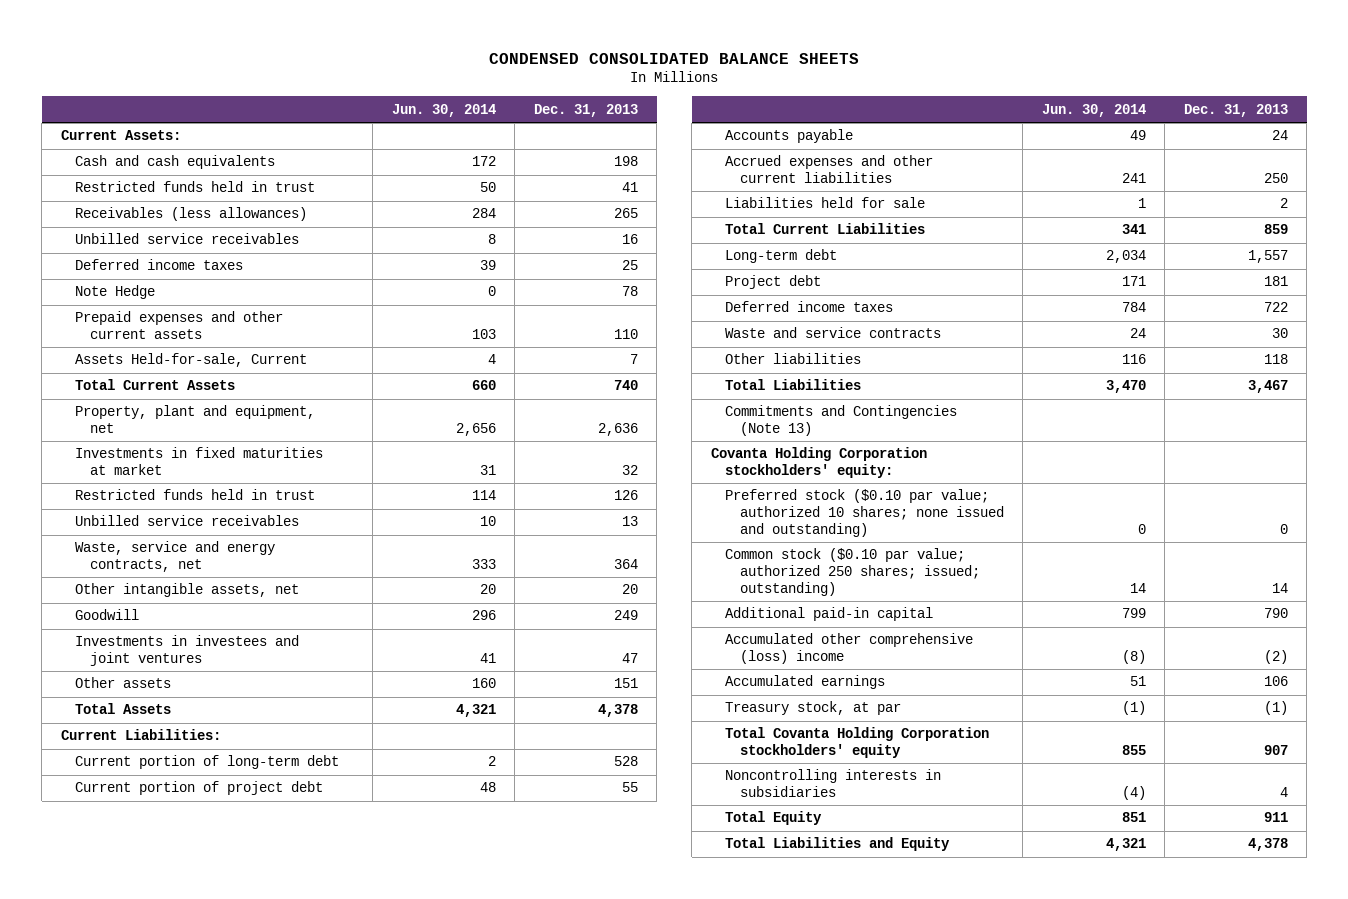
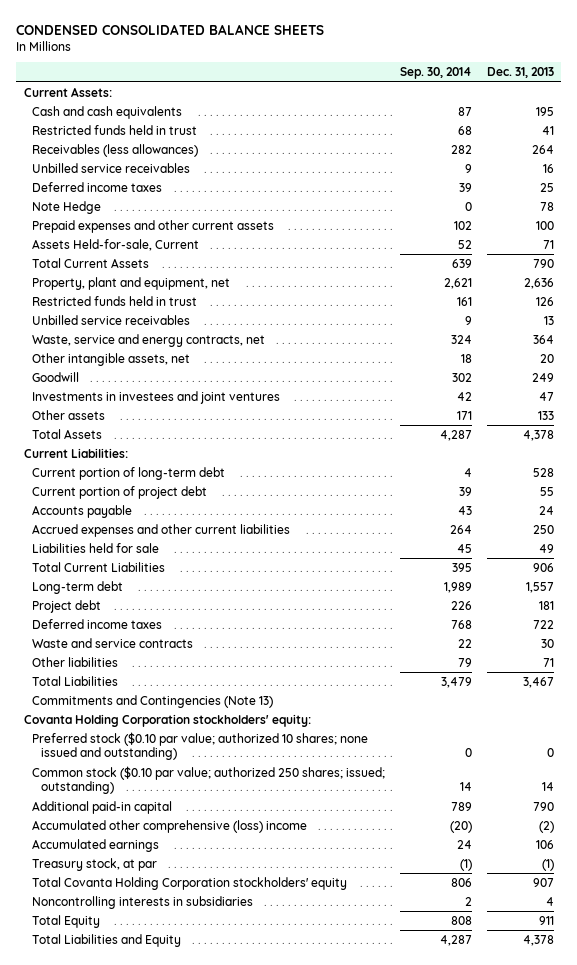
- | Jun. 30, 2014 | Dec. 31, 2013
+ | Sep. 30, 2014 | Dec. 31, 2013
- Cash and cash equivalents | 172 | 198
+ Cash and cash equivalents | 87 | 195
- Receivables (less allowances) | 284 | 265
+ Receivables (less allowances) | 282 | 264
- Prepaid expenses and other current assets | 103 | 110
- Assets Held-for-sale, Current | 4 | 7
- Total Current Assets | 660 | 740
+ Prepaid expenses and other current assets | 102 | 100
+ Assets Held-for-sale, Current | 52 | 71
+ Total Current Assets | 639 | 790
- Investments in fixed maturities at market | 31 | 32
- Other assets | 160 | 151
+ Other assets | 171 | 133
- Liabilities held for sale | 1 | 2
- Total Current Liabilities | 341 | 859
+ Liabilities held for sale | 45 | 49
+ Total Current Liabilities | 395 | 906
- Other liabilities | 116 | 118
+ Other liabilities | 79 | 71

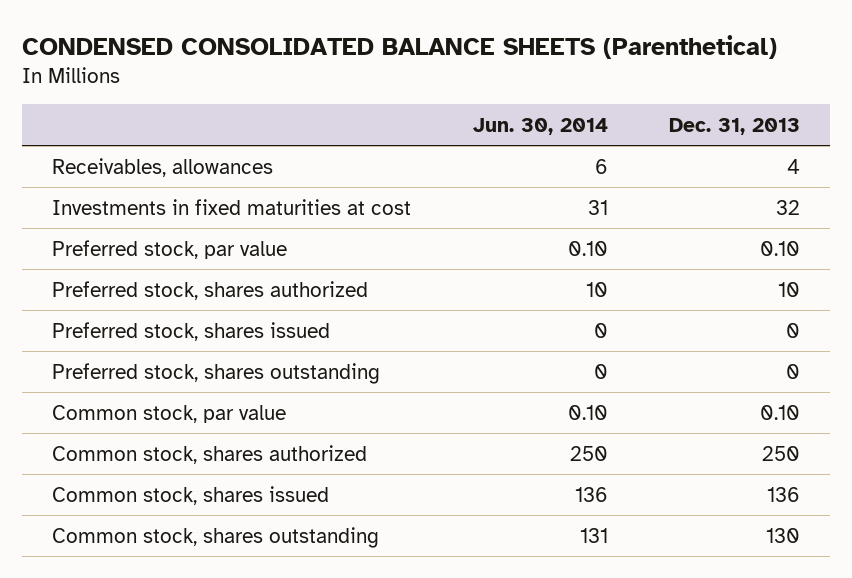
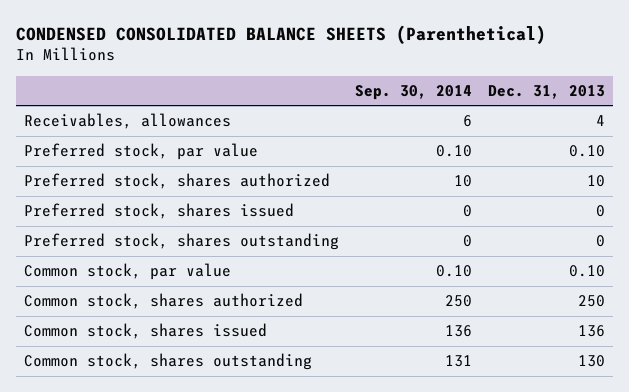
- | Jun. 30, 2014 | Dec. 31, 2013
+ | Sep. 30, 2014 | Dec. 31, 2013
- Investments in fixed maturities at cost | 31 | 32

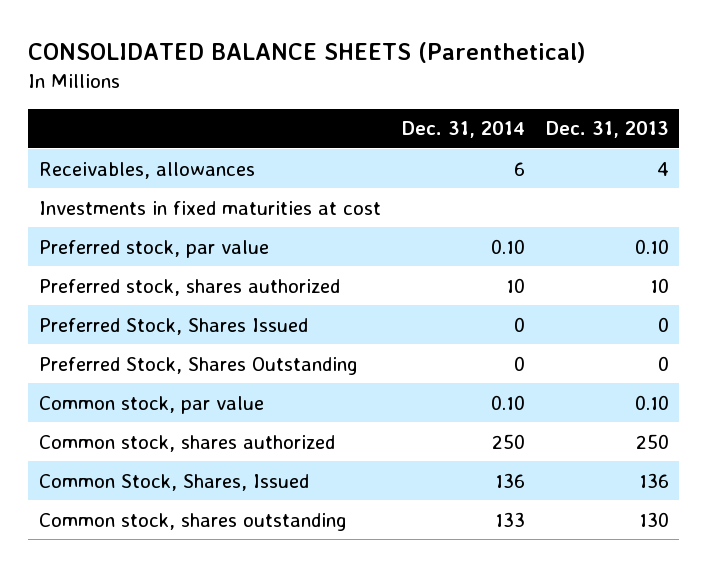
- CONDENSED CONSOLIDATED BALANCE SHEETS (Parenthetical)
+ CONSOLIDATED BALANCE SHEETS (Parenthetical)
- | Sep. 30, 2014 | Dec. 31, 2013
+ | Dec. 31, 2014 | Dec. 31, 2013
+ Investments in fixed maturities at cost
- Preferred stock, shares issued | 0 | 0
- Preferred stock, shares outstanding | 0 | 0
+ Preferred Stock, Shares Issued | 0 | 0
+ Preferred Stock, Shares Outstanding | 0 | 0
- Common stock, shares issued | 136 | 136
+ Common Stock, Shares, Issued | 136 | 136

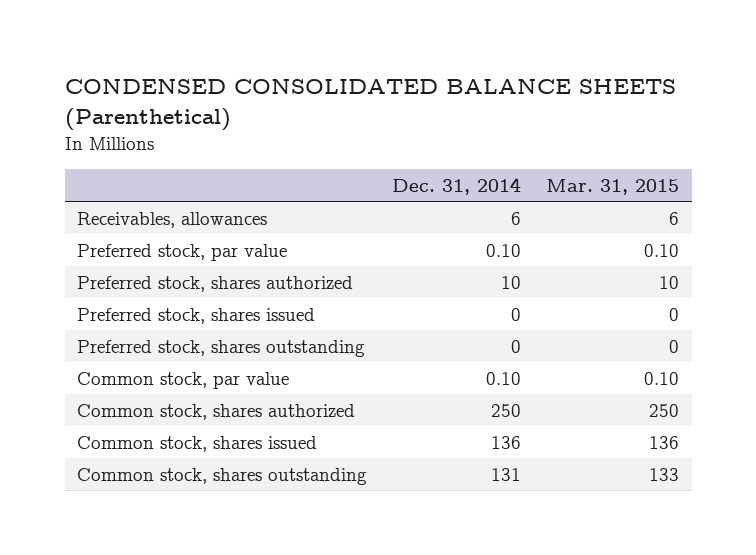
- CONSOLIDATED BALANCE SHEETS (Parenthetical)
+ CONDENSED CONSOLIDATED BALANCE SHEETS (Parenthetical)
- | Dec. 31, 2014 | Dec. 31, 2013
+ | Dec. 31, 2014 | Mar. 31, 2015
- Investments in fixed maturities at cost
- Preferred Stock, Shares Issued | 0 | 0
- Preferred Stock, Shares Outstanding | 0 | 0
+ Preferred stock, shares issued | 0 | 0
+ Preferred stock, shares outstanding | 0 | 0
- Common Stock, Shares, Issued | 136 | 136
- Common stock, shares outstanding | 133 | 130
+ Common stock, shares issued | 136 | 136
+ Common stock, shares outstanding | 131 | 133

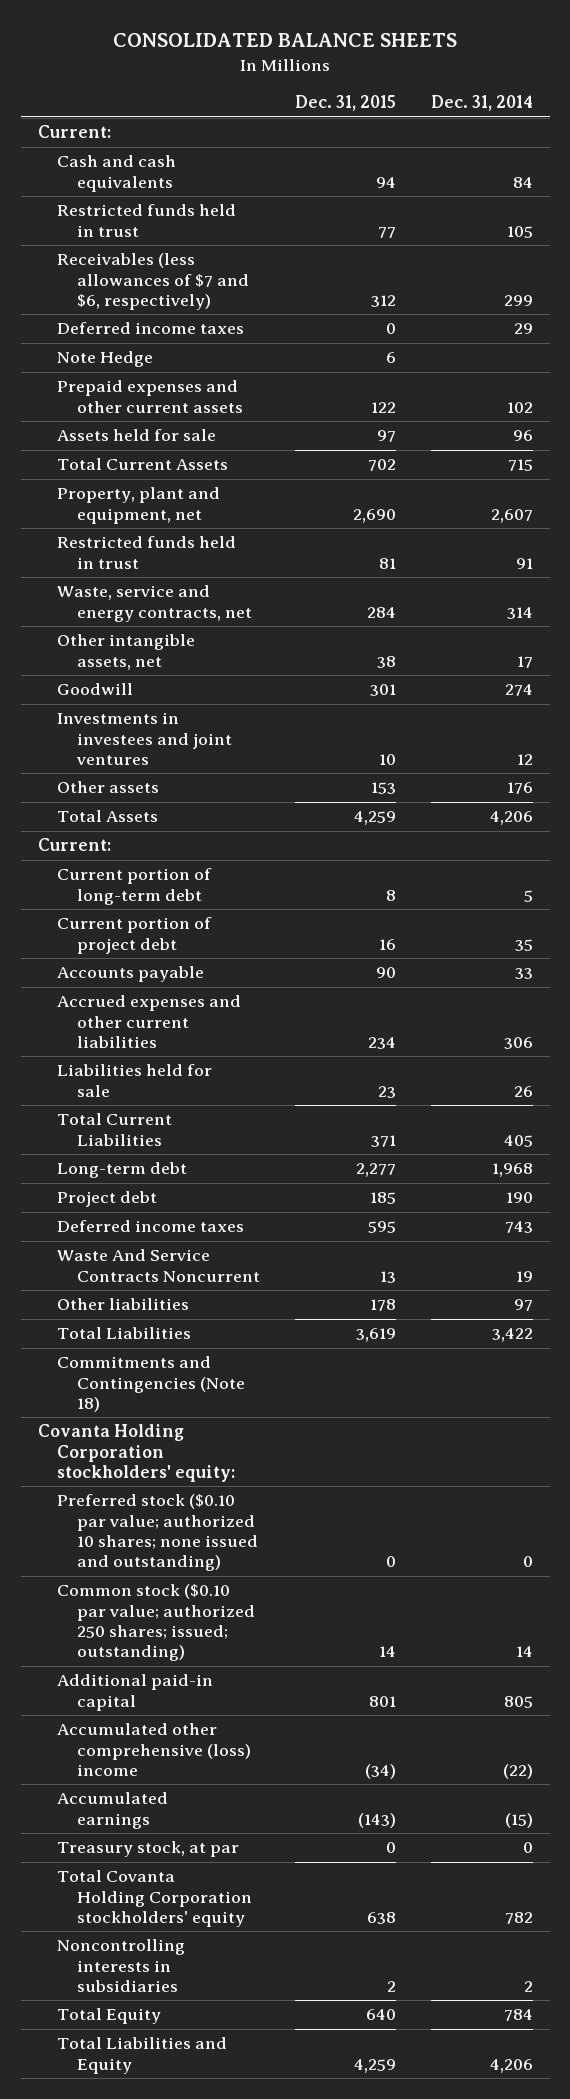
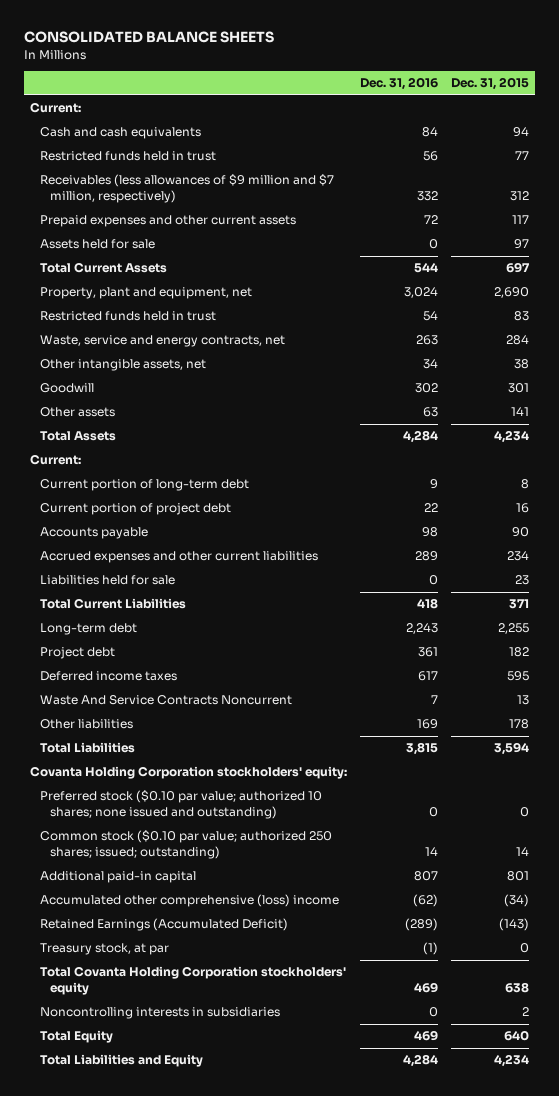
- | Dec. 31, 2015 | Dec. 31, 2014
+ | Dec. 31, 2016 | Dec. 31, 2015
- Receivables (less allowances of $7 and $6, respectively) | 312 | 299
- Deferred income taxes | 0 | 29
- Note Hedge | 6 |
- Prepaid expenses and other current assets | 122 | 102
+ Receivables (less allowances of $9 million and $7 million, respectively) | 332 | 312
+ Prepaid expenses and other current assets | 72 | 117
- Total Current Assets | 702 | 715
+ Total Current Assets | 544 | 697
- Restricted funds held in trust | 81 | 91
+ Restricted funds held in trust | 54 | 83
- Investments in investees and joint ventures | 10 | 12
- Other assets | 153 | 176
- Total Assets | 4,259 | 4,206
+ Other assets | 63 | 141
+ Total Assets | 4,284 | 4,234
- Long-term debt | 2,277 | 1,968
- Project debt | 185 | 190
+ Long-term debt | 2,243 | 2,255
+ Project debt | 361 | 182
- Total Liabilities | 3,619 | 3,422
- Commitments and Contingencies (Note 18)
+ Total Liabilities | 3,815 | 3,594
- Accumulated earnings | (143) | (15)
+ Retained Earnings (Accumulated Deficit) | (289) | (143)
- Total Liabilities and Equity | 4,259 | 4,206
+ Total Liabilities and Equity | 4,284 | 4,234

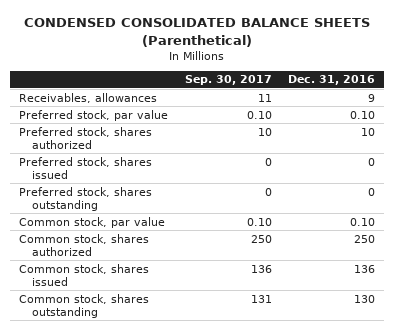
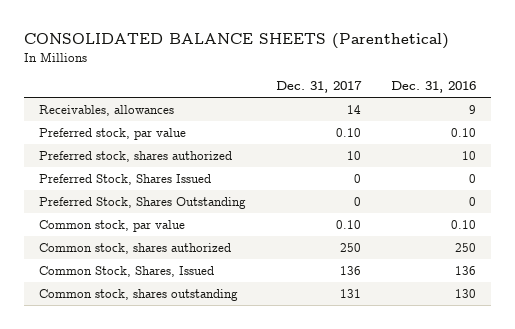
- CONDENSED CONSOLIDATED BALANCE SHEETS (Parenthetical)
+ CONSOLIDATED BALANCE SHEETS (Parenthetical)
- | Sep. 30, 2017 | Dec. 31, 2016
+ | Dec. 31, 2017 | Dec. 31, 2016
- Preferred stock, shares issued | 0 | 0
- Preferred stock, shares outstanding | 0 | 0
+ Preferred Stock, Shares Issued | 0 | 0
+ Preferred Stock, Shares Outstanding | 0 | 0
- Common stock, shares issued | 136 | 136
+ Common Stock, Shares, Issued | 136 | 136

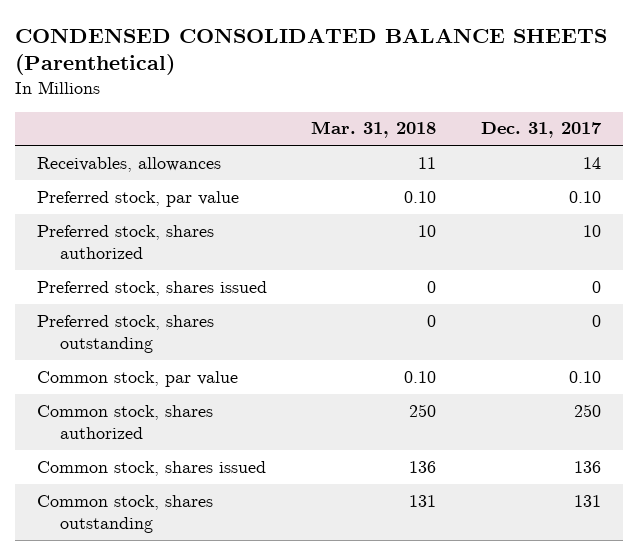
- CONSOLIDATED BALANCE SHEETS (Parenthetical)
+ CONDENSED CONSOLIDATED BALANCE SHEETS (Parenthetical)
- | Dec. 31, 2017 | Dec. 31, 2016
+ | Mar. 31, 2018 | Dec. 31, 2017
- Preferred Stock, Shares Issued | 0 | 0
- Preferred Stock, Shares Outstanding | 0 | 0
+ Preferred stock, shares issued | 0 | 0
+ Preferred stock, shares outstanding | 0 | 0
- Common Stock, Shares, Issued | 136 | 136
+ Common stock, shares issued | 136 | 136

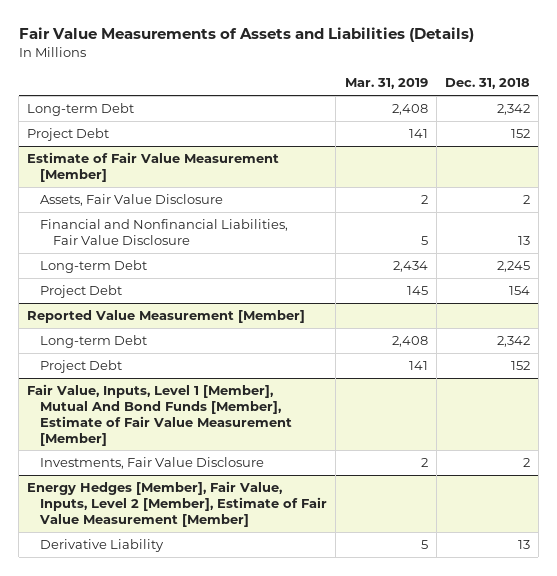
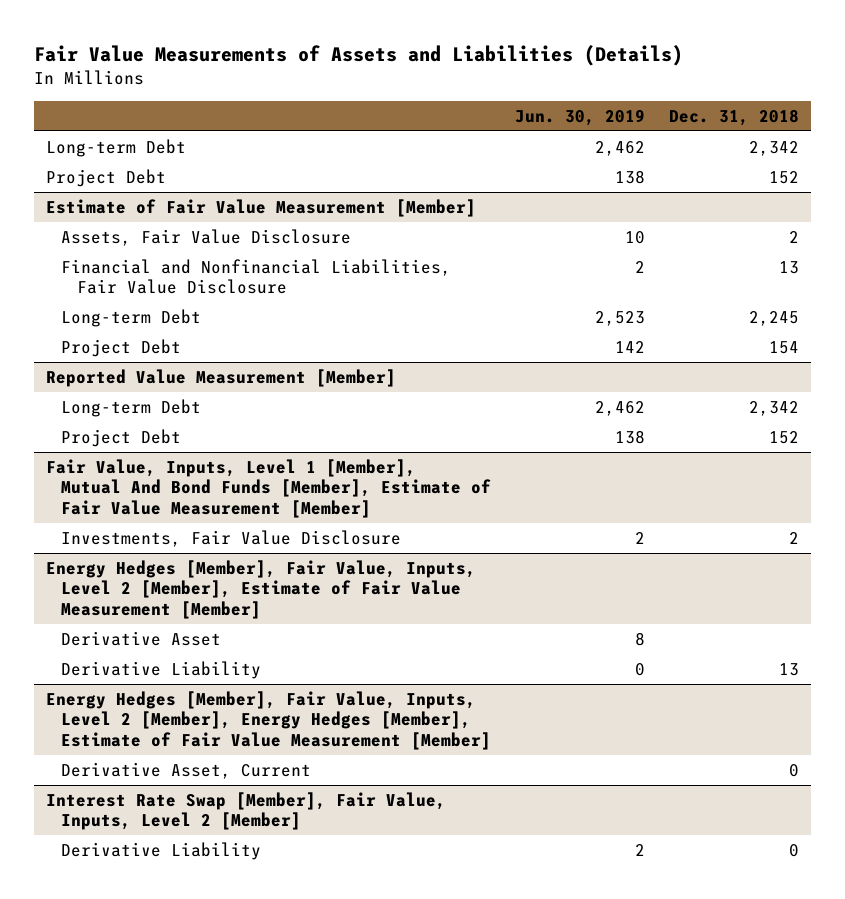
- | Mar. 31, 2019 | Dec. 31, 2018
+ | Jun. 30, 2019 | Dec. 31, 2018
@ Energy Hedges [Member], Fair Value, Inputs, Level 2 [Member], Estimate of Fair Value Measurement [Member]
+ Derivative Asset | 8 |
+ Energy Hedges [Member], Fair Value, Inputs, Level 2 [Member], Energy Hedges [Member], Estimate of Fair Value Measurement [Member]
+ Derivative Asset, Current | | 0
+ Interest Rate Swap [Member], Fair Value, Inputs, Level 2 [Member]
+ Derivative Liability | 2 | 0

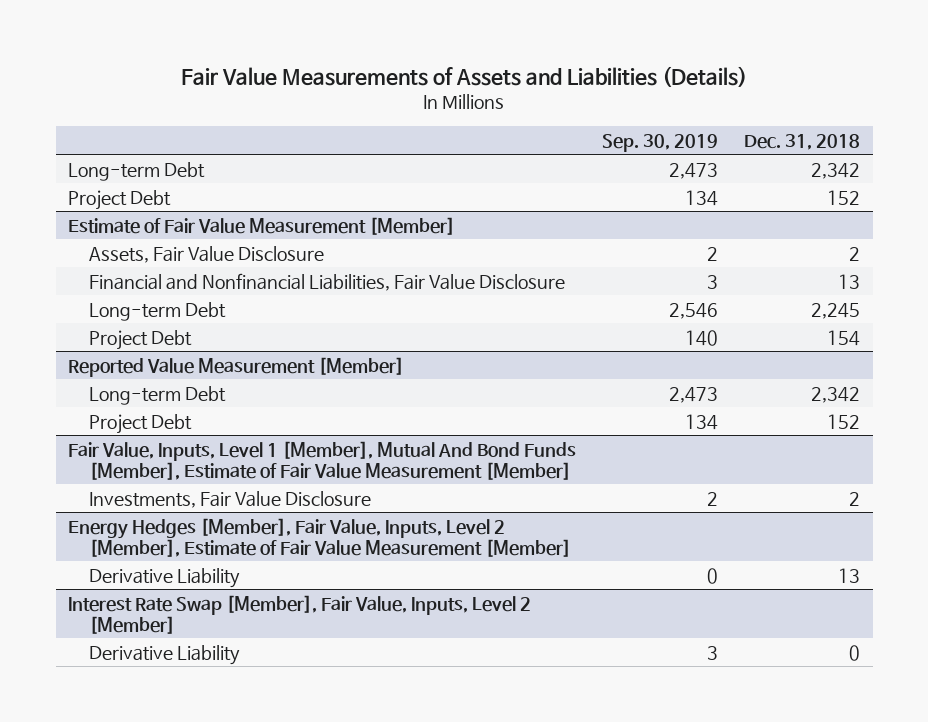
- | Jun. 30, 2019 | Dec. 31, 2018
+ | Sep. 30, 2019 | Dec. 31, 2018
@ Energy Hedges [Member], Fair Value, Inputs, Level 2 [Member], Estimate of Fair Value Measurement [Member]
- Derivative Asset | 8 |
- Energy Hedges [Member], Fair Value, Inputs, Level 2 [Member], Energy Hedges [Member], Estimate of Fair Value Measurement [Member]
- Derivative Asset, Current | | 0

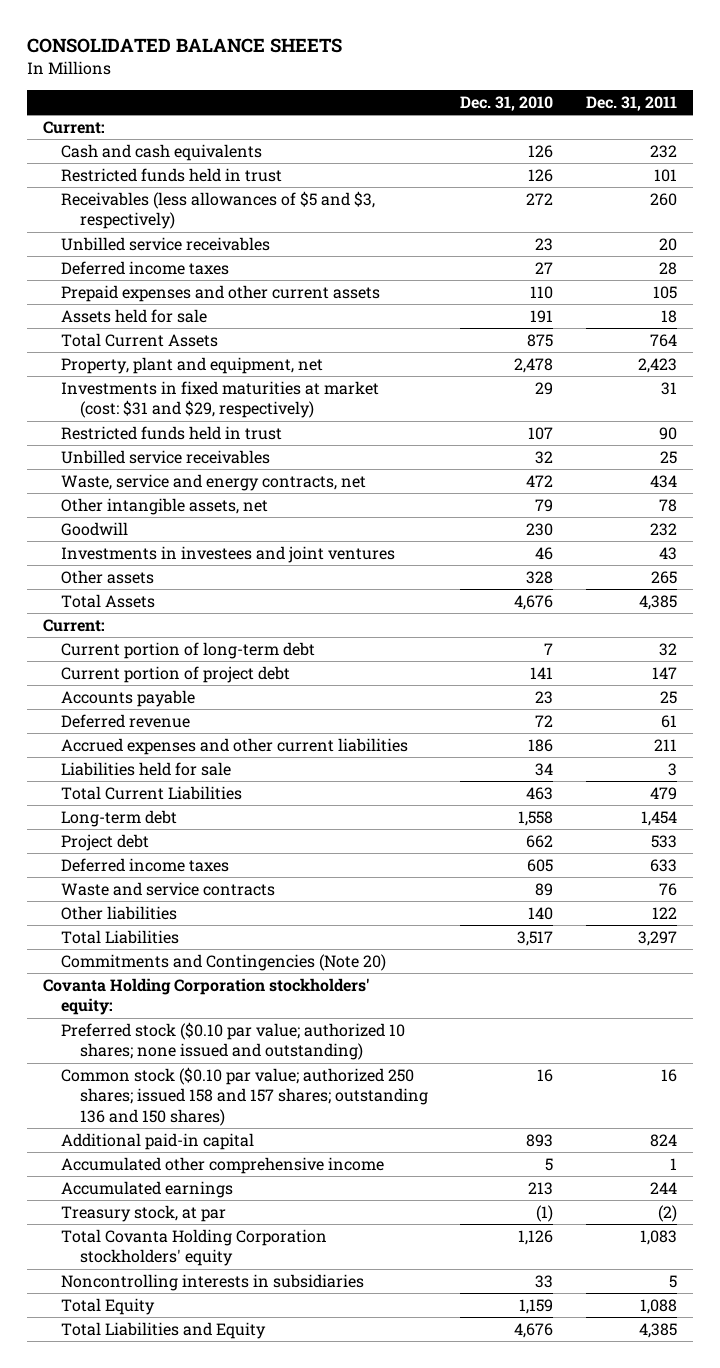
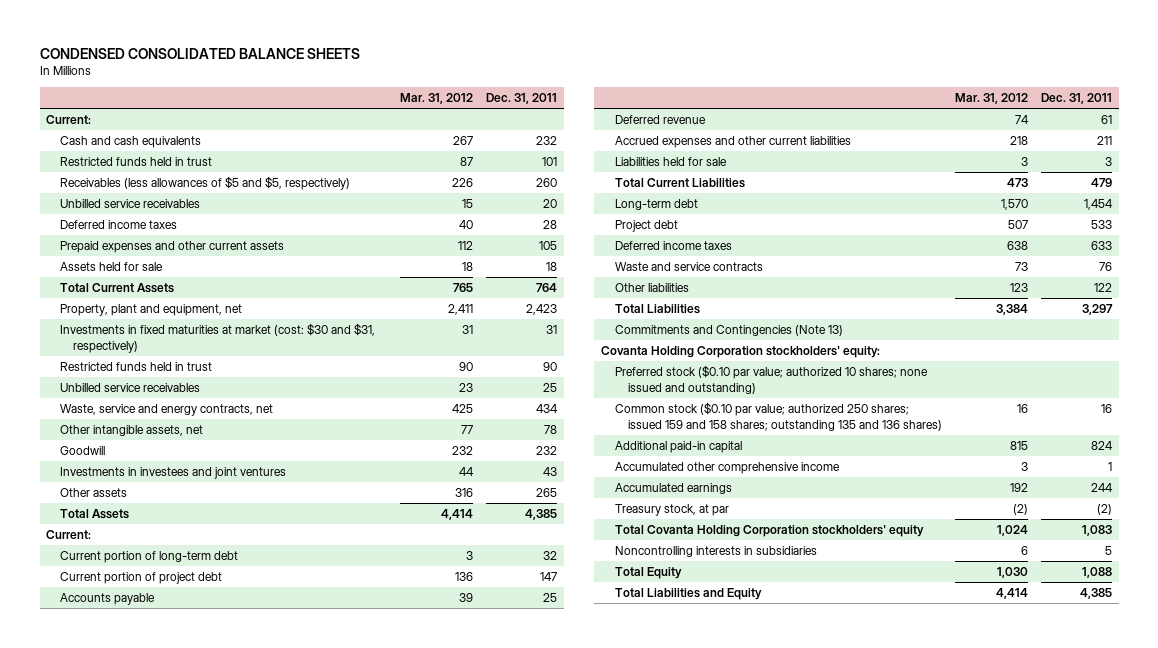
- CONSOLIDATED BALANCE SHEETS
+ CONDENSED CONSOLIDATED BALANCE SHEETS
- | Dec. 31, 2010 | Dec. 31, 2011
+ | Mar. 31, 2012 | Dec. 31, 2011
- Receivables (less allowances of $5 and $3, respectively) | 272 | 260
+ Receivables (less allowances of $5 and $5, respectively) | 226 | 260
- Investments in fixed maturities at market (cost: $31 and $29, respectively) | 29 | 31
+ Investments in fixed maturities at market (cost: $30 and $31, respectively) | 31 | 31
- Commitments and Contingencies (Note 20)
+ Commitments and Contingencies (Note 13)
- Common stock ($0.10 par value; authorized 250 shares; issued 158 and 157 shares; outstanding 136 and 150 shares) | 16 | 16
+ Common stock ($0.10 par value; authorized 250 shares; issued 159 and 158 shares; outstanding 135 and 136 shares) | 16 | 16

